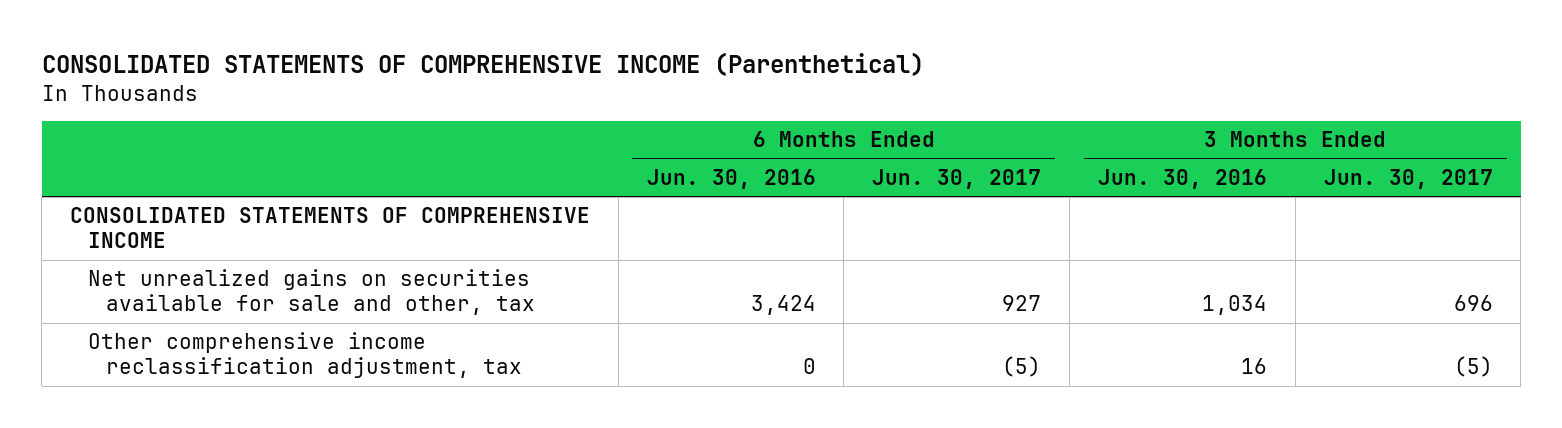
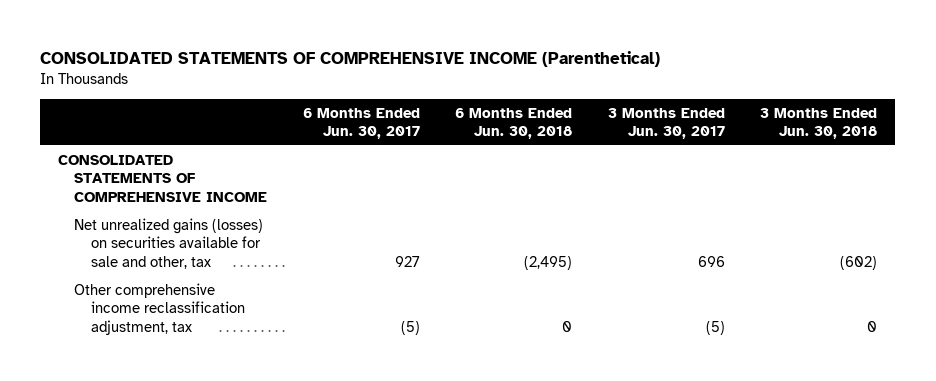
- | 6 Months Ended Jun. 30, 2016 | 6 Months Ended Jun. 30, 2017 | 3 Months Ended Jun. 30, 2016 | 3 Months Ended Jun. 30, 2017
+ | 6 Months Ended Jun. 30, 2017 | 6 Months Ended Jun. 30, 2018 | 3 Months Ended Jun. 30, 2017 | 3 Months Ended Jun. 30, 2018
- Net unrealized gains on securities available for sale and other, tax | 3,424 | 927 | 1,034 | 696
+ Net unrealized gains (losses) on securities available for sale and other, tax | 927 | (2,495) | 696 | (602)

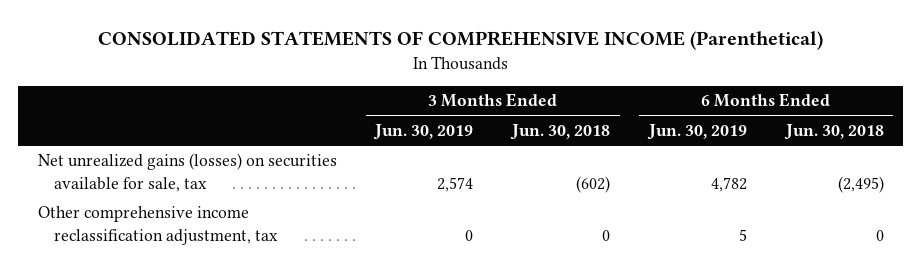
- | 6 Months Ended Jun. 30, 2017 | 6 Months Ended Jun. 30, 2018 | 3 Months Ended Jun. 30, 2017 | 3 Months Ended Jun. 30, 2018
+ | 3 Months Ended Jun. 30, 2019 | 3 Months Ended Jun. 30, 2018 | 6 Months Ended Jun. 30, 2019 | 6 Months Ended Jun. 30, 2018
- CONSOLIDATED STATEMENTS OF COMPREHENSIVE INCOME
- Net unrealized gains (losses) on securities available for sale and other, tax | 927 | (2,495) | 696 | (602)
+ Net unrealized gains (losses) on securities available for sale, tax | 2,574 | (602) | 4,782 | (2,495)

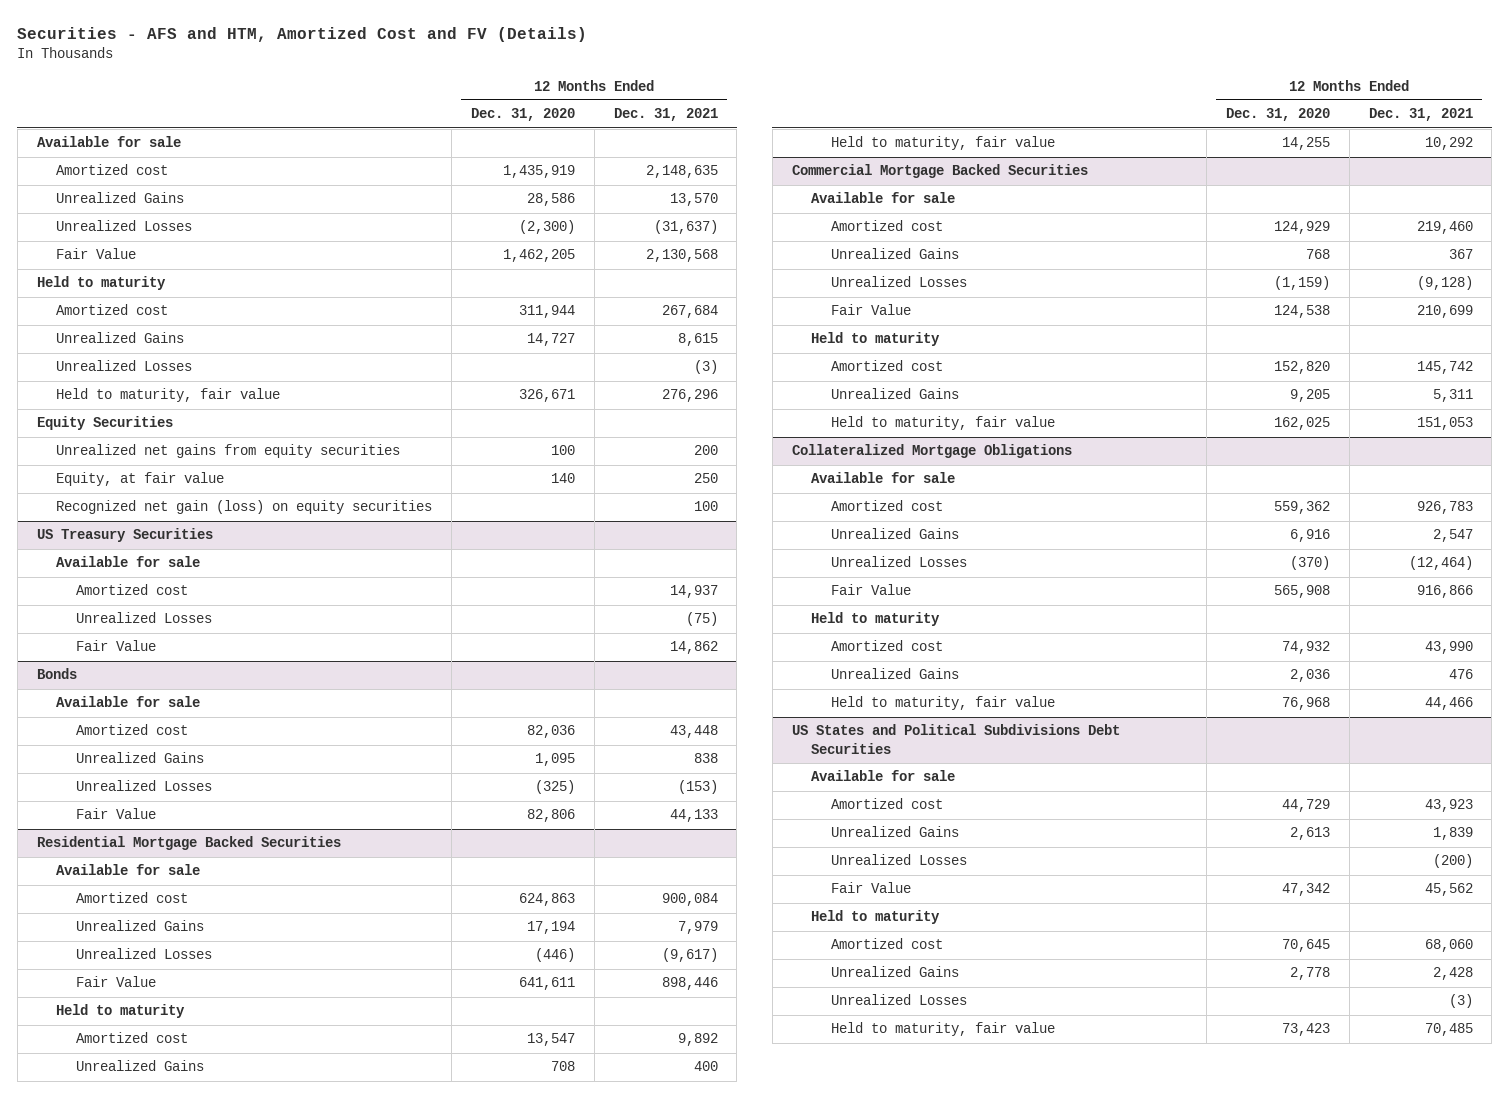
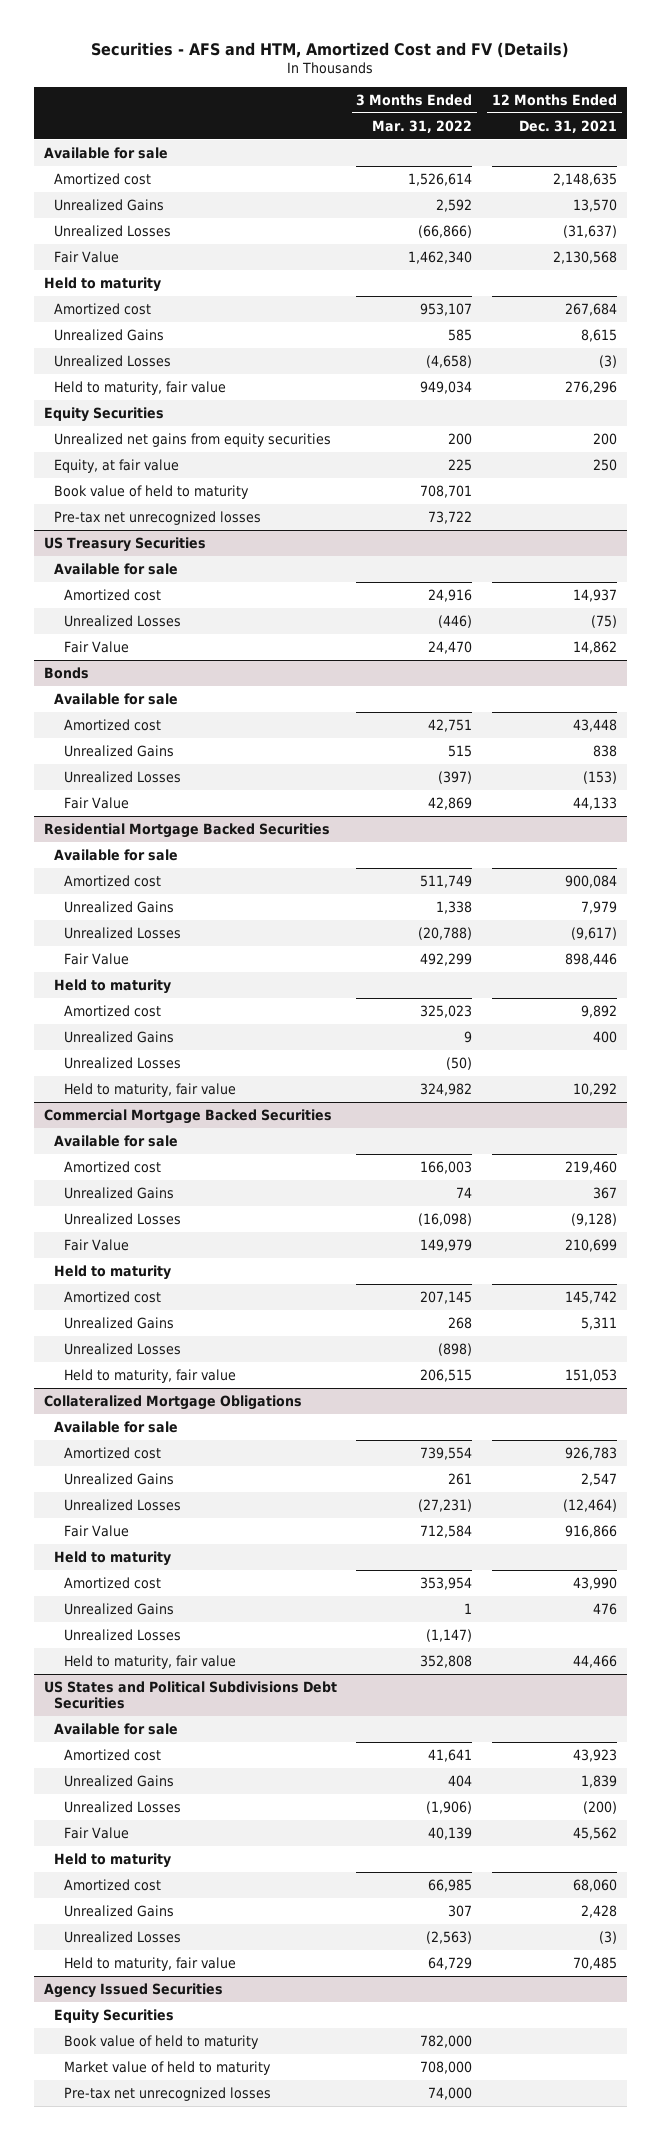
- | 12 Months Ended Dec. 31, 2020 | 12 Months Ended Dec. 31, 2021
+ | 3 Months Ended Mar. 31, 2022 | 12 Months Ended Dec. 31, 2021
- Recognized net gain (loss) on equity securities | | 100
+ Book value of held to maturity | 708,701 |
+ Pre-tax net unrecognized losses | 73,722 |
@ Residential Mortgage Backed Securities
+ Unrealized Losses | (50) |
@ Commercial Mortgage Backed Securities
+ Unrealized Losses | (898) |
@ Collateralized Mortgage Obligations
+ Unrealized Losses | (1,147) |
+ Agency Issued Securities
+ Equity Securities
+ Book value of held to maturity | 782,000 |
+ Market value of held to maturity | 708,000 |
+ Pre-tax net unrecognized losses | 74,000 |

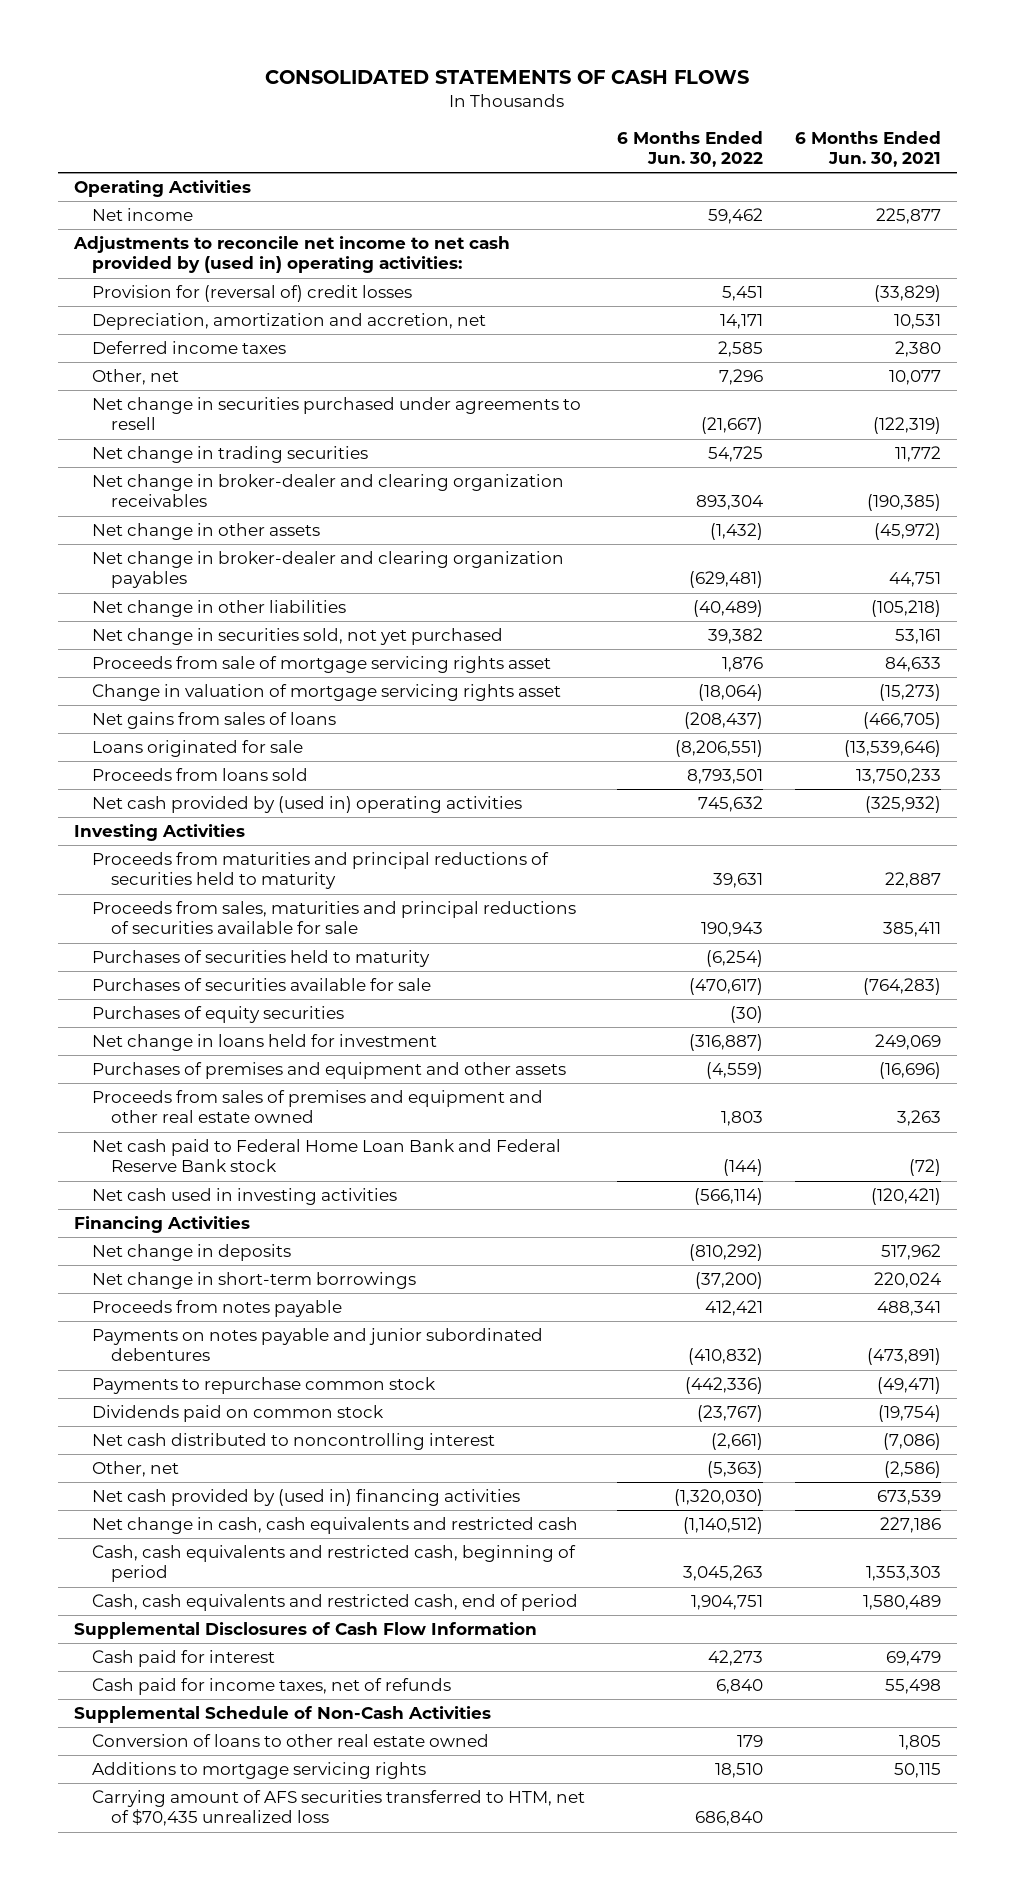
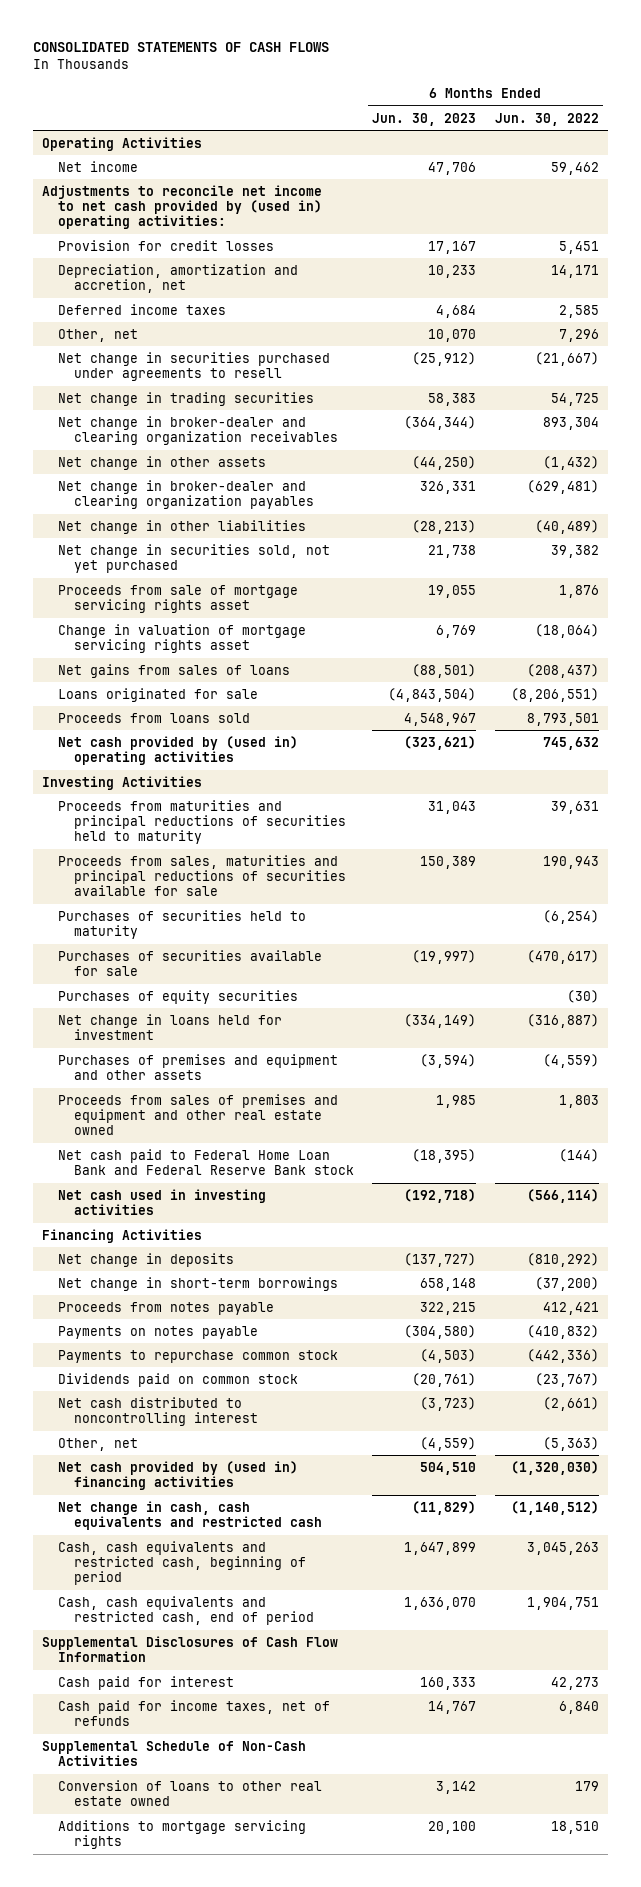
- | 6 Months Ended Jun. 30, 2022 | 6 Months Ended Jun. 30, 2021
+ | 6 Months Ended Jun. 30, 2023 | 6 Months Ended Jun. 30, 2022
- Provision for (reversal of) credit losses | 5,451 | (33,829)
+ Provision for credit losses | 17,167 | 5,451
- Payments on notes payable and junior subordinated debentures | (410,832) | (473,891)
+ Payments on notes payable | (304,580) | (410,832)
- Carrying amount of AFS securities transferred to HTM, net of $70,435 unrealized loss | 686,840 |

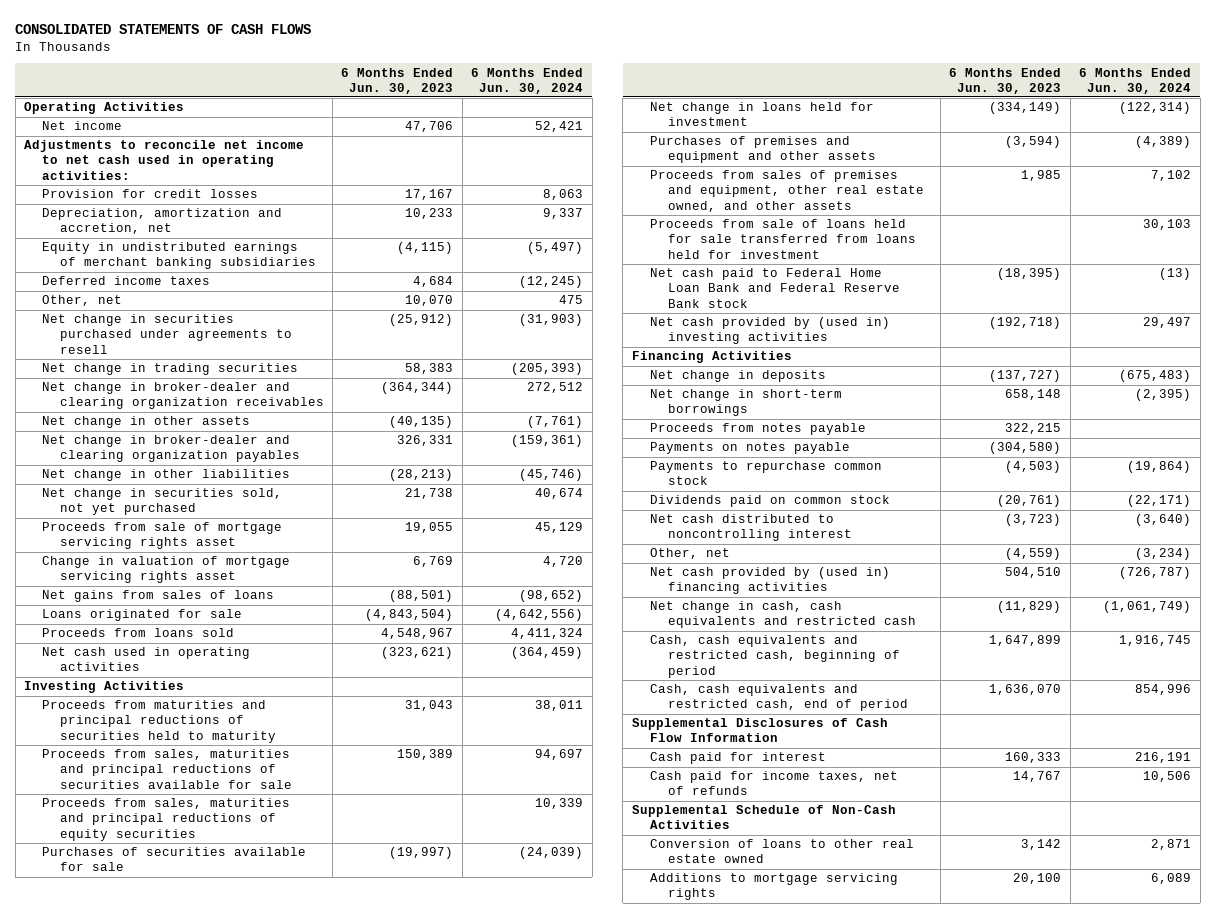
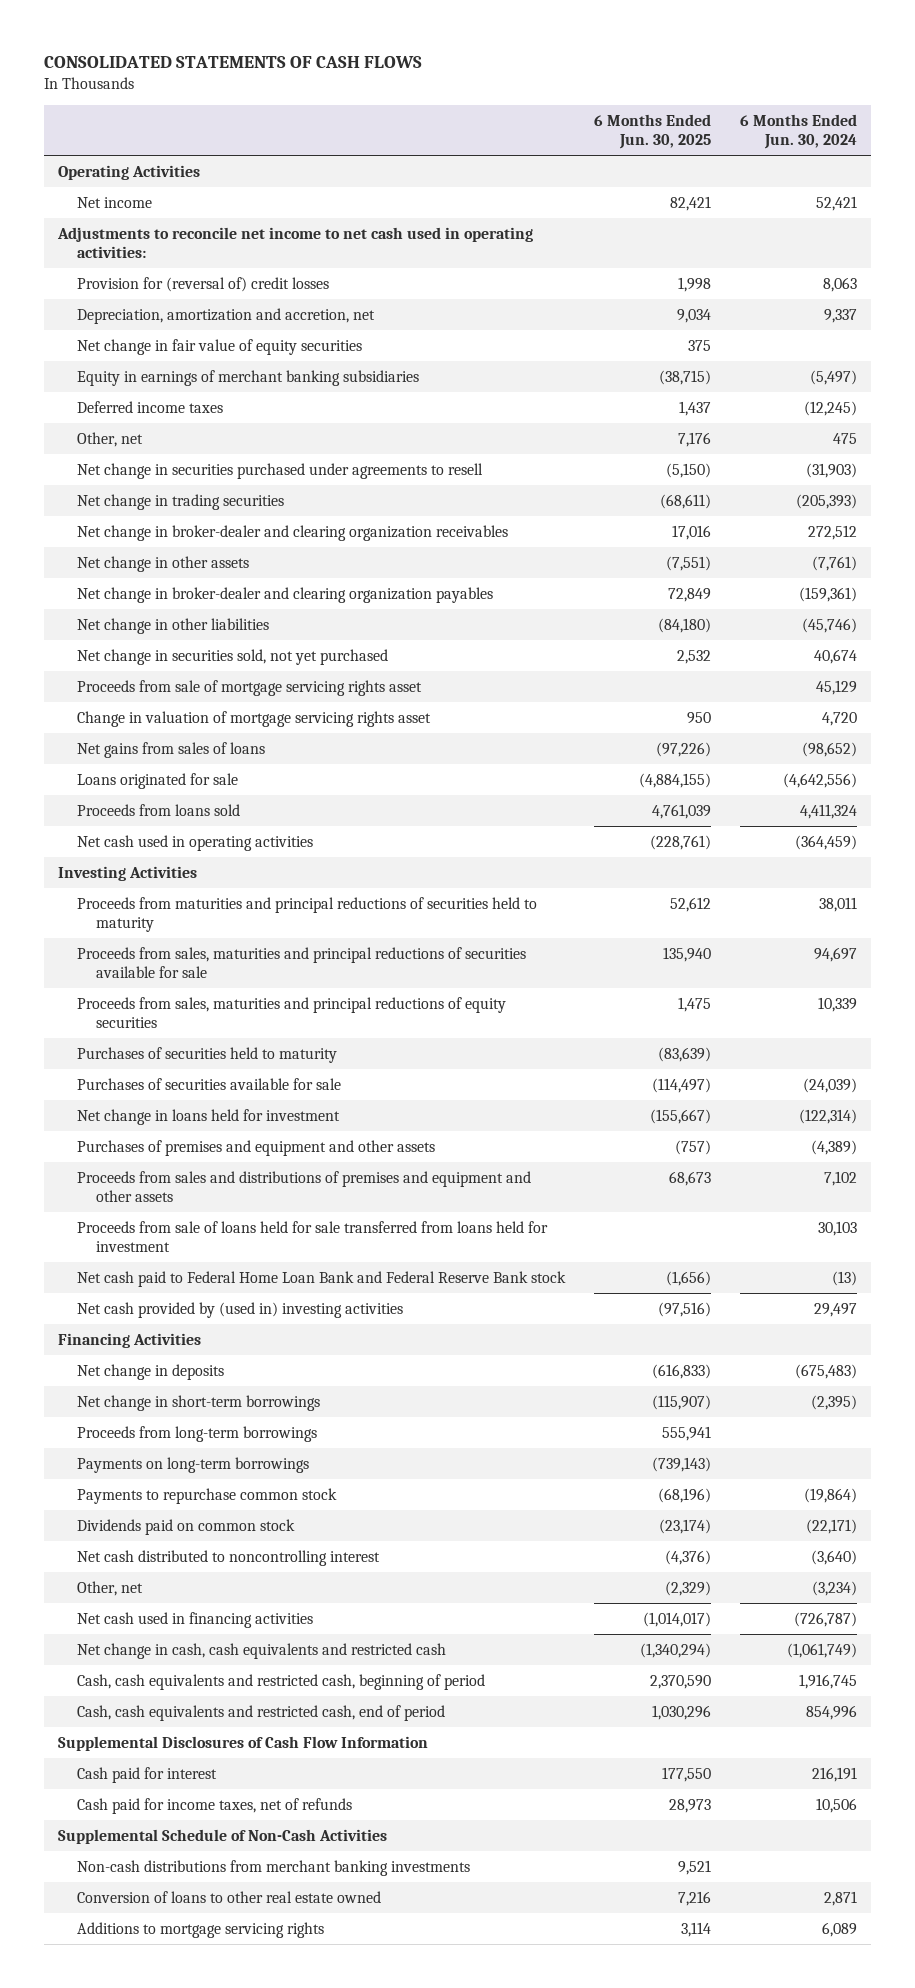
- | 6 Months Ended Jun. 30, 2023 | 6 Months Ended Jun. 30, 2024
+ | 6 Months Ended Jun. 30, 2025 | 6 Months Ended Jun. 30, 2024
- Provision for credit losses | 17,167 | 8,063
+ Provision for (reversal of) credit losses | 1,998 | 8,063
- Equity in undistributed earnings of merchant banking subsidiaries | (4,115) | (5,497)
+ Net change in fair value of equity securities | 375 |
+ Equity in earnings of merchant banking subsidiaries | (38,715) | (5,497)
+ Purchases of securities held to maturity | (83,639) |
- Proceeds from sales of premises and equipment, other real estate owned, and other assets | 1,985 | 7,102
+ Proceeds from sales and distributions of premises and equipment and other assets | 68,673 | 7,102
- Proceeds from notes payable | 322,215 |
- Payments on notes payable | (304,580) |
+ Proceeds from long-term borrowings | 555,941 |
+ Payments on long-term borrowings | (739,143) |
- Net cash provided by (used in) financing activities | 504,510 | (726,787)
+ Net cash used in financing activities | (1,014,017) | (726,787)
+ Non-cash distributions from merchant banking investments | 9,521 |

